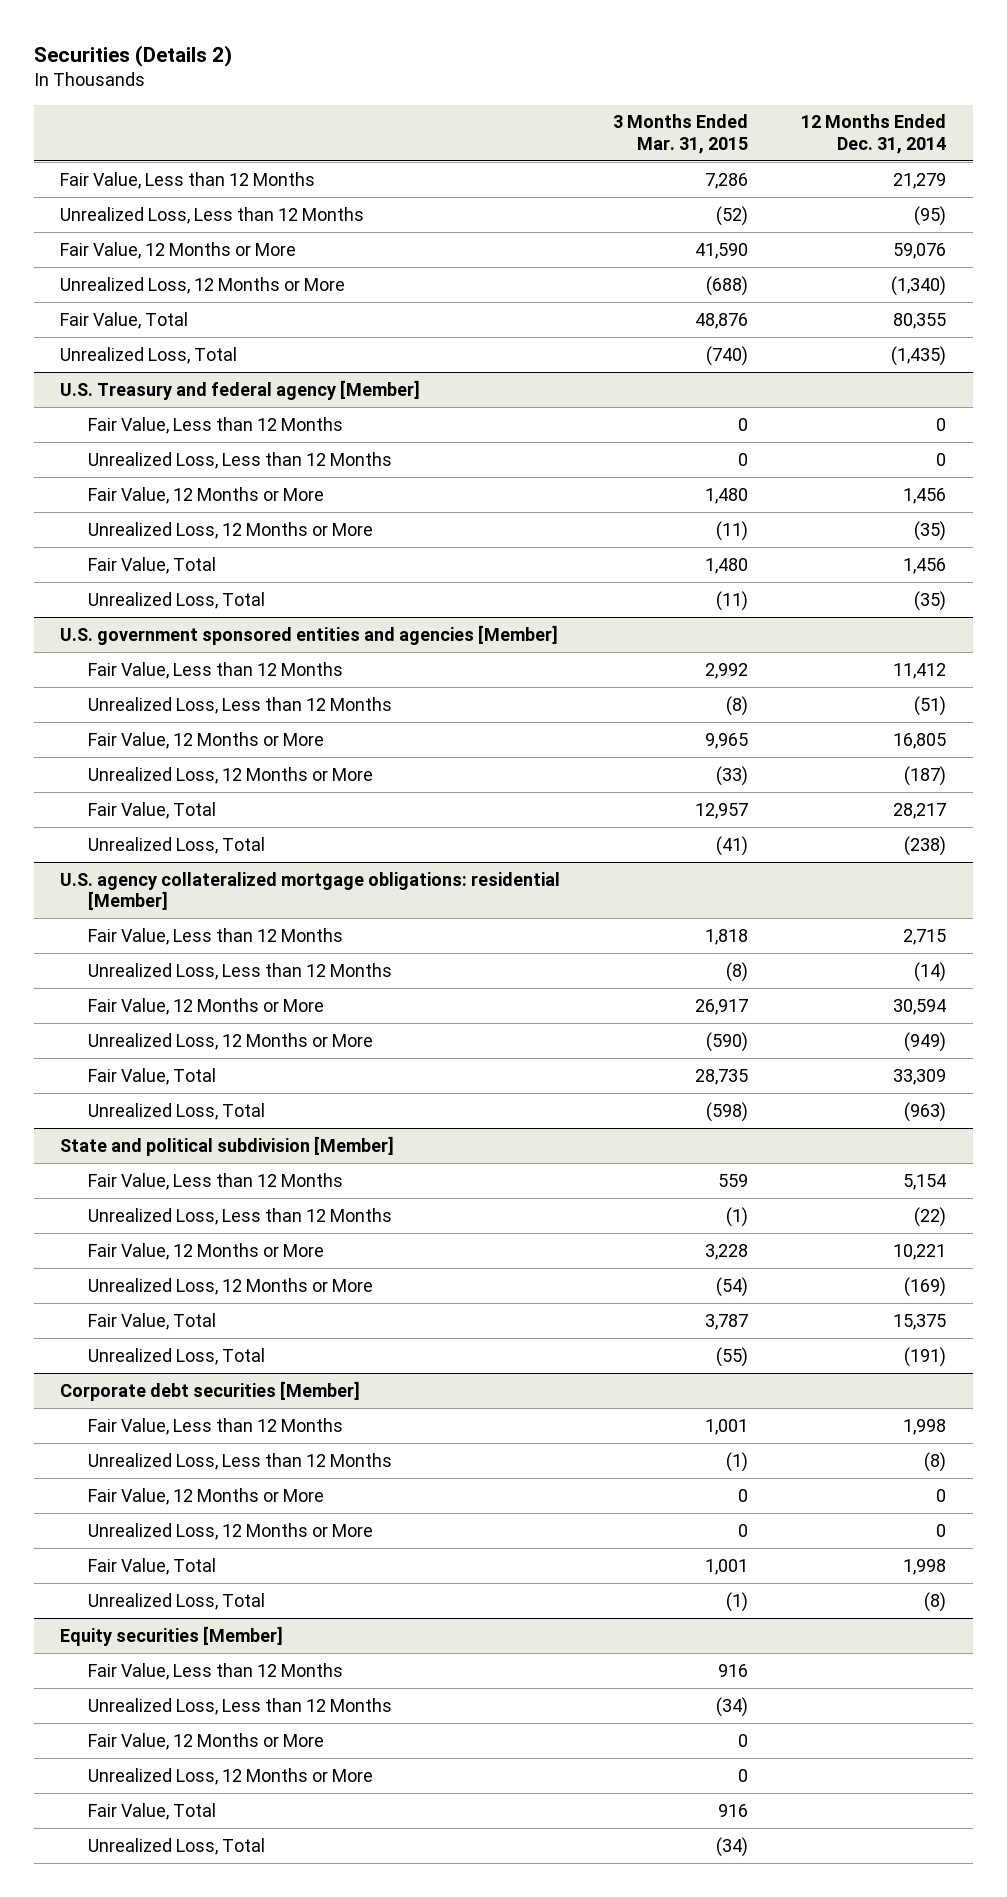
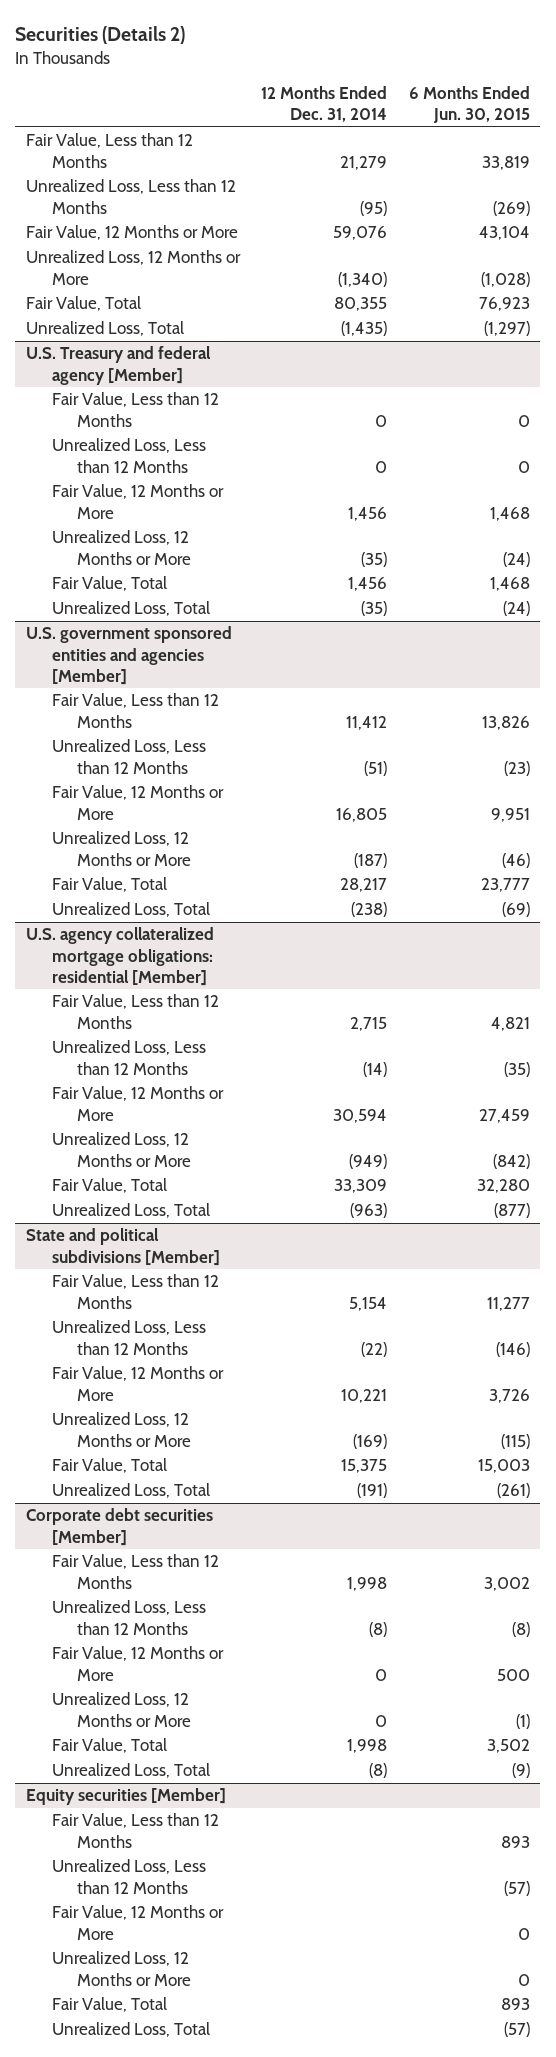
- | 3 Months Ended Mar. 31, 2015 | 12 Months Ended Dec. 31, 2014
+ | 12 Months Ended Dec. 31, 2014 | 6 Months Ended Jun. 30, 2015
- State and political subdivision [Member]
+ State and political subdivisions [Member]

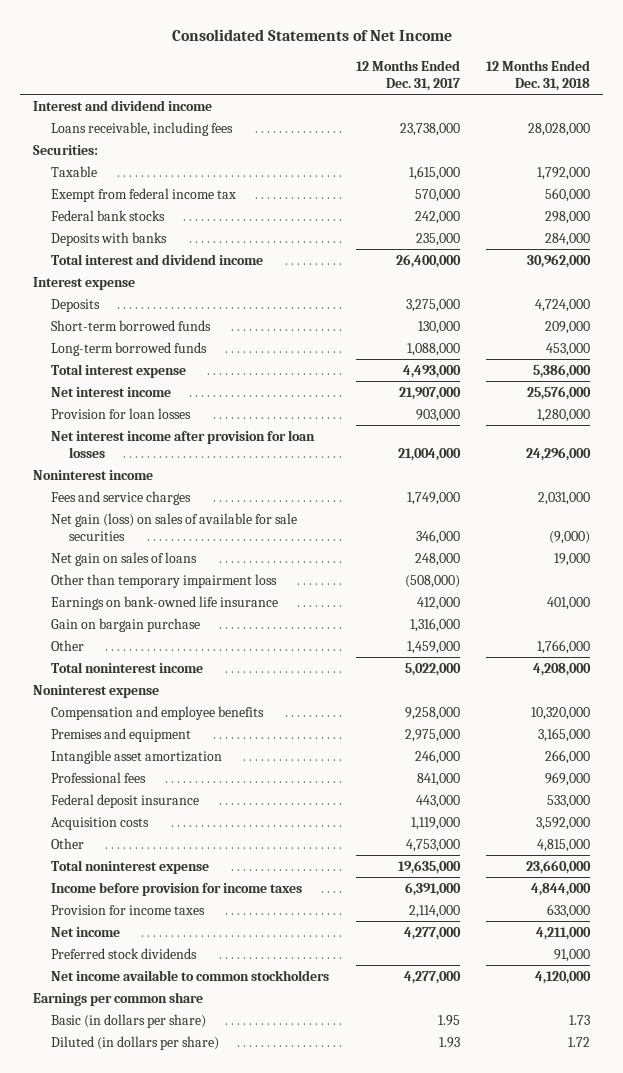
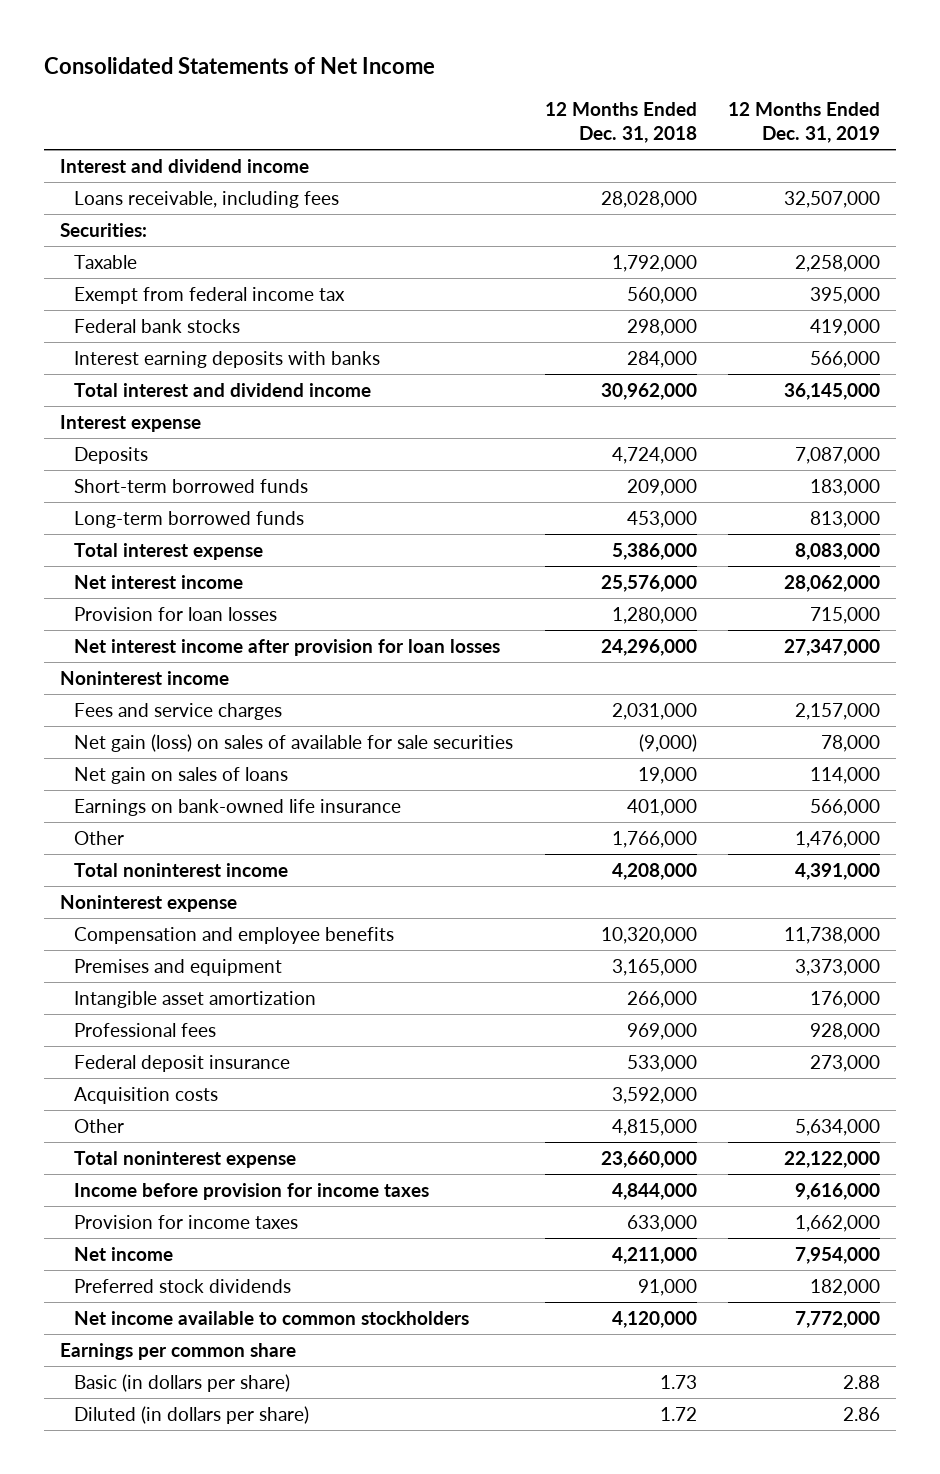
- | 12 Months Ended Dec. 31, 2017 | 12 Months Ended Dec. 31, 2018
+ | 12 Months Ended Dec. 31, 2018 | 12 Months Ended Dec. 31, 2019
- Deposits with banks | 235,000 | 284,000
+ Interest earning deposits with banks | 284,000 | 566,000
- Other than temporary impairment loss | (508,000) |
- Gain on bargain purchase | 1,316,000 |

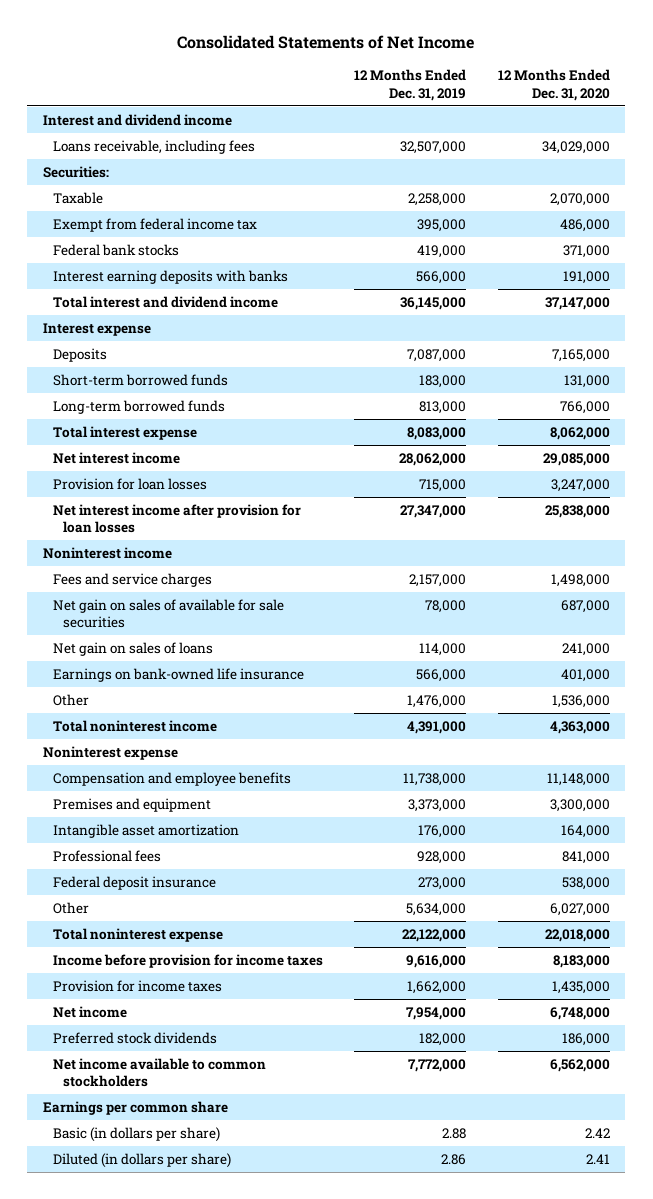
- | 12 Months Ended Dec. 31, 2018 | 12 Months Ended Dec. 31, 2019
+ | 12 Months Ended Dec. 31, 2019 | 12 Months Ended Dec. 31, 2020
- Net gain (loss) on sales of available for sale securities | (9,000) | 78,000
+ Net gain on sales of available for sale securities | 78,000 | 687,000
- Acquisition costs | 3,592,000 |

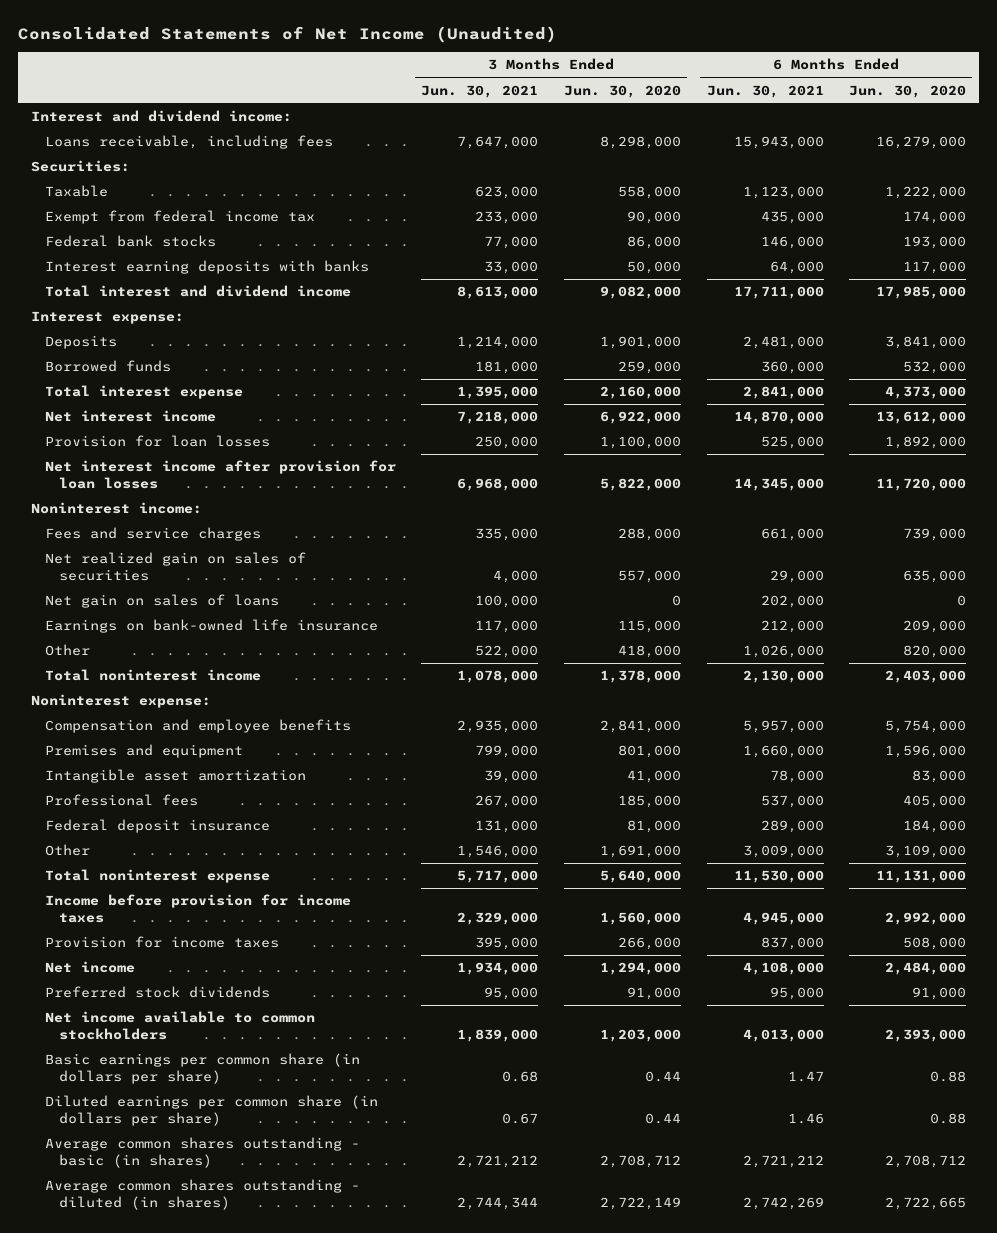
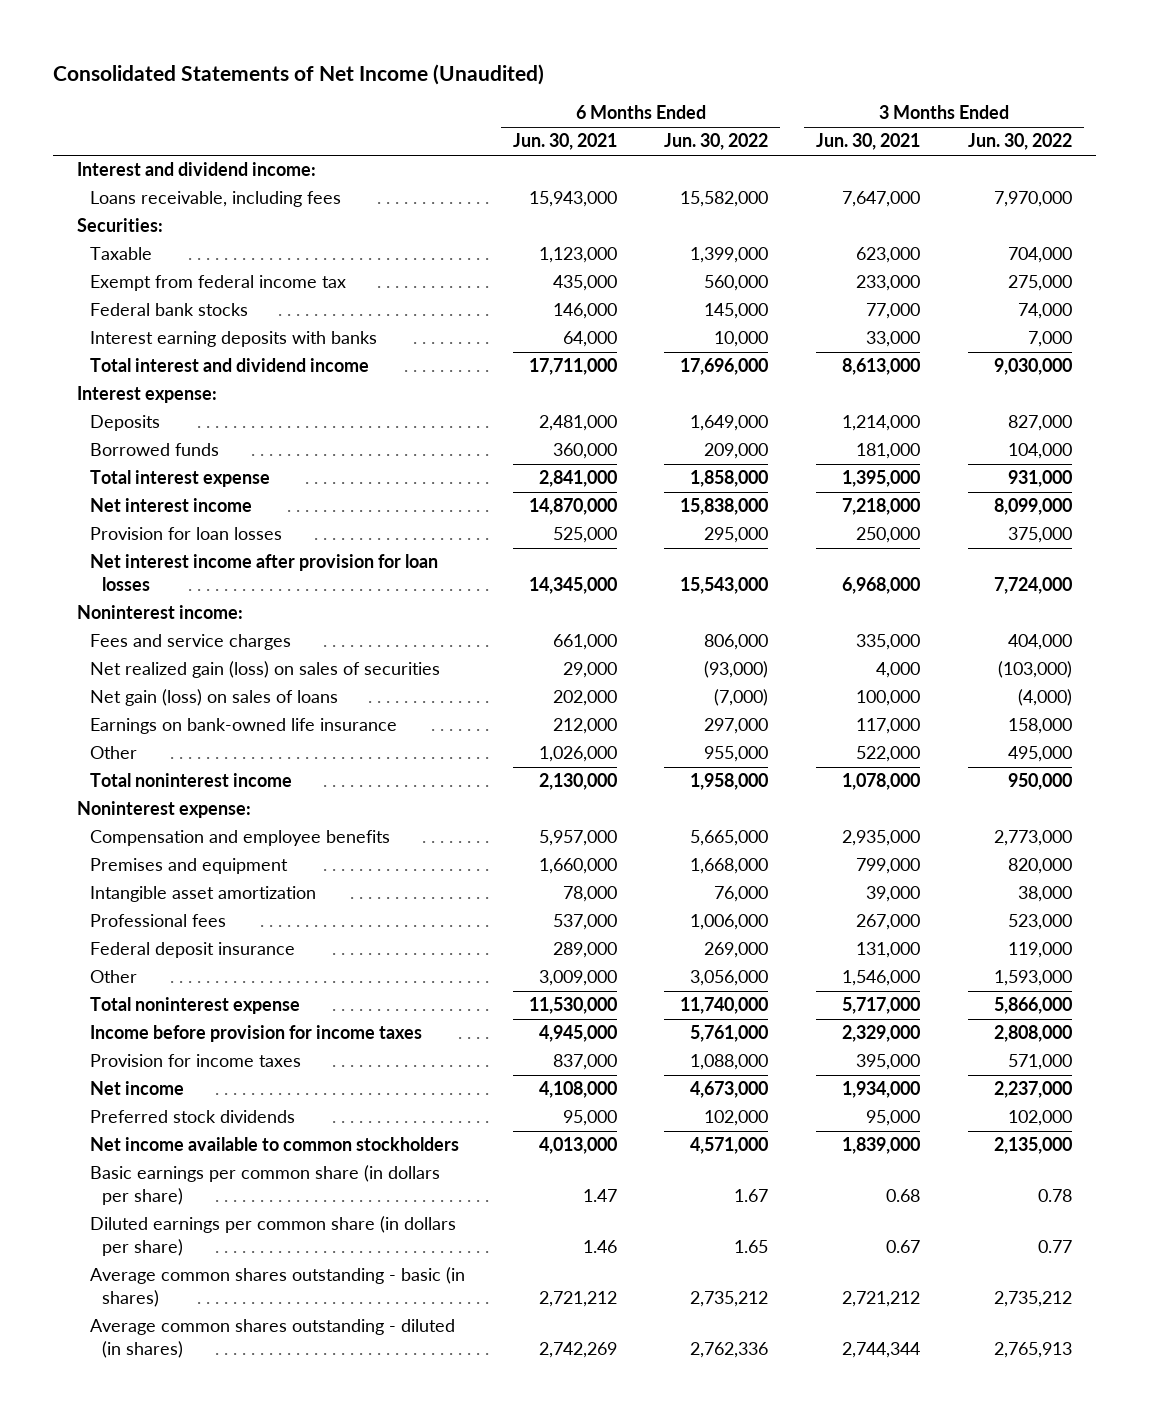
- | 3 Months Ended Jun. 30, 2021 | 3 Months Ended Jun. 30, 2020 | 6 Months Ended Jun. 30, 2021 | 6 Months Ended Jun. 30, 2020
+ | 6 Months Ended Jun. 30, 2021 | 6 Months Ended Jun. 30, 2022 | 3 Months Ended Jun. 30, 2021 | 3 Months Ended Jun. 30, 2022
- Net realized gain on sales of securities | 4,000 | 557,000 | 29,000 | 635,000
- Net gain on sales of loans | 100,000 | 0 | 202,000 | 0
+ Net realized gain (loss) on sales of securities | 29,000 | (93,000) | 4,000 | (103,000)
+ Net gain (loss) on sales of loans | 202,000 | (7,000) | 100,000 | (4,000)

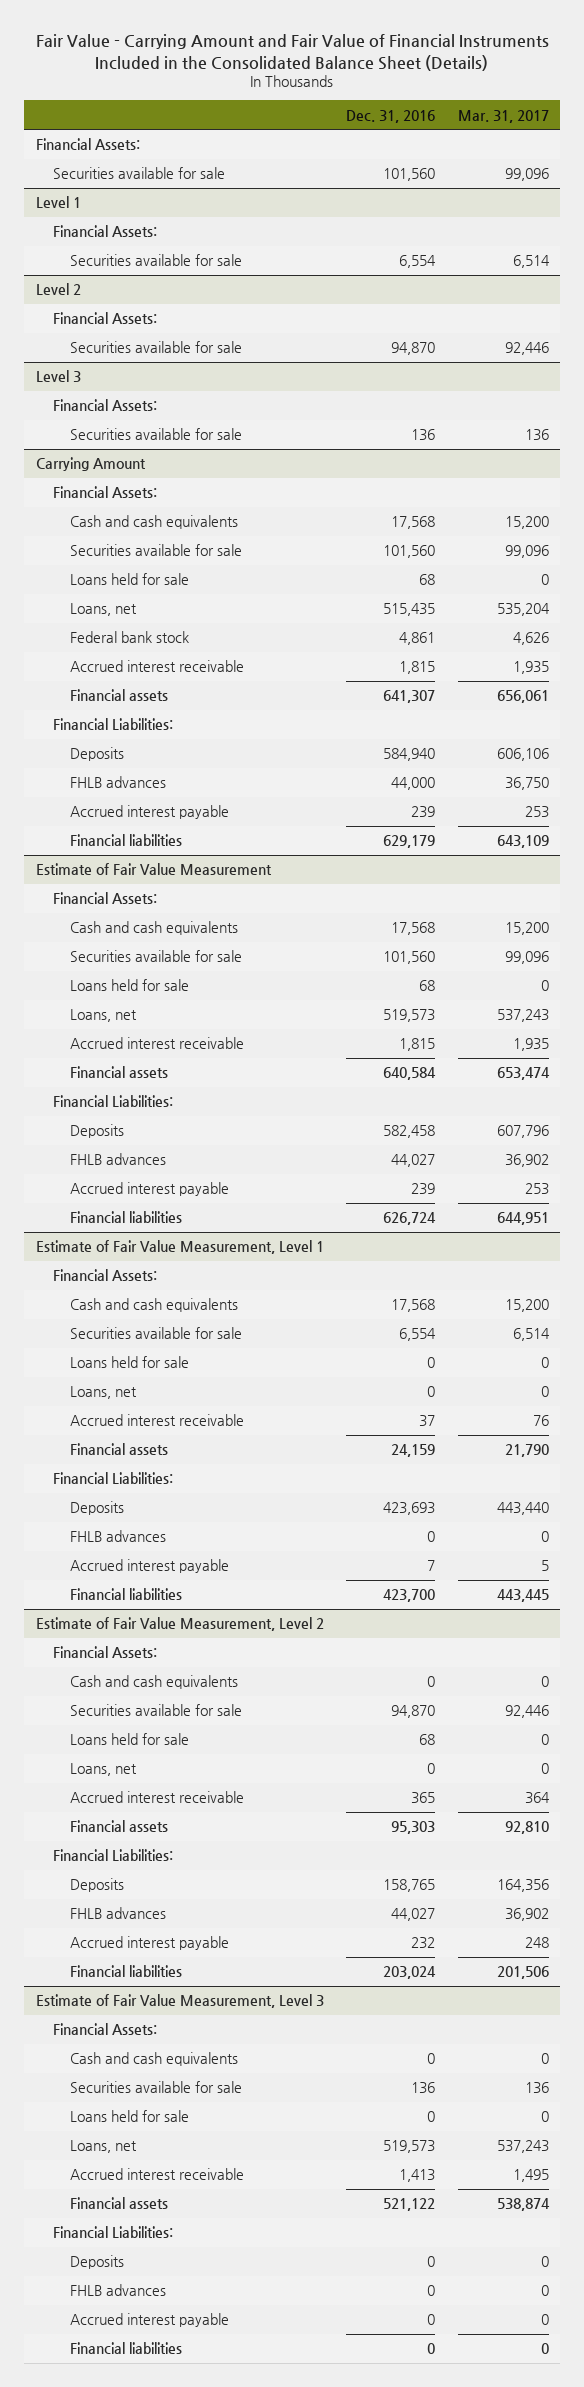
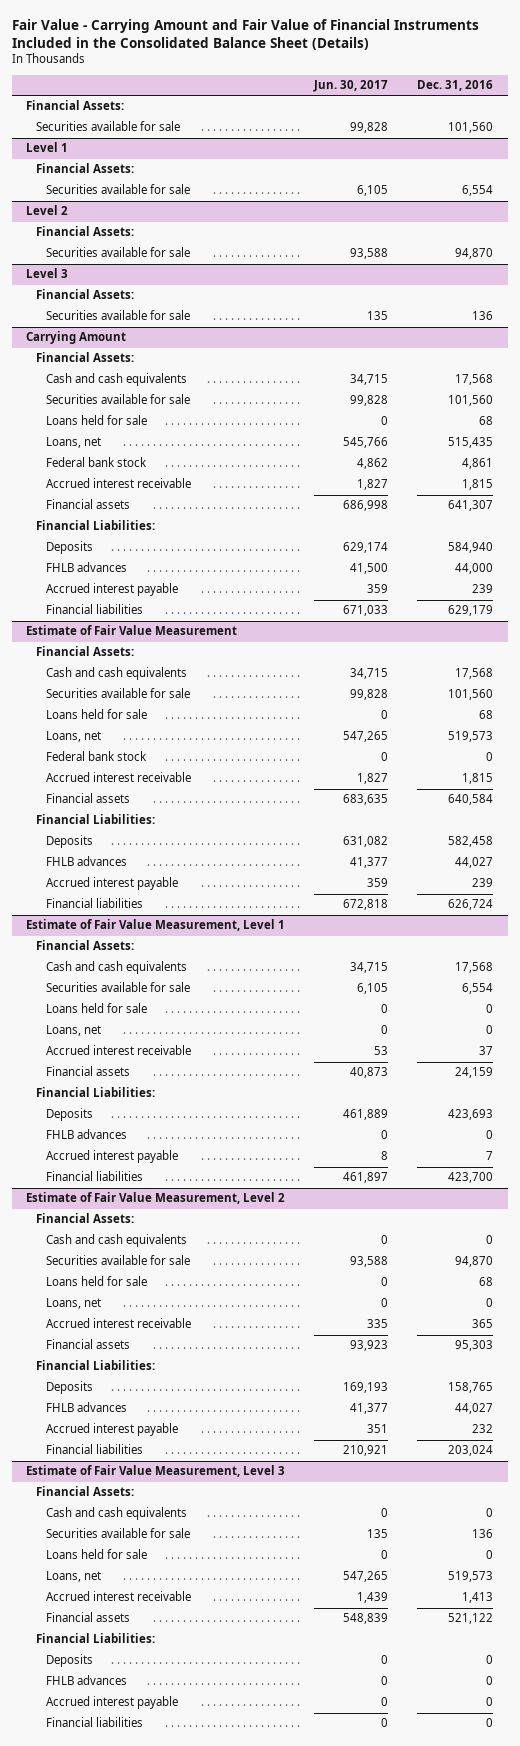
- | Dec. 31, 2016 | Mar. 31, 2017
+ | Jun. 30, 2017 | Dec. 31, 2016
@ Estimate of Fair Value Measurement
+ Federal bank stock | 0 | 0

